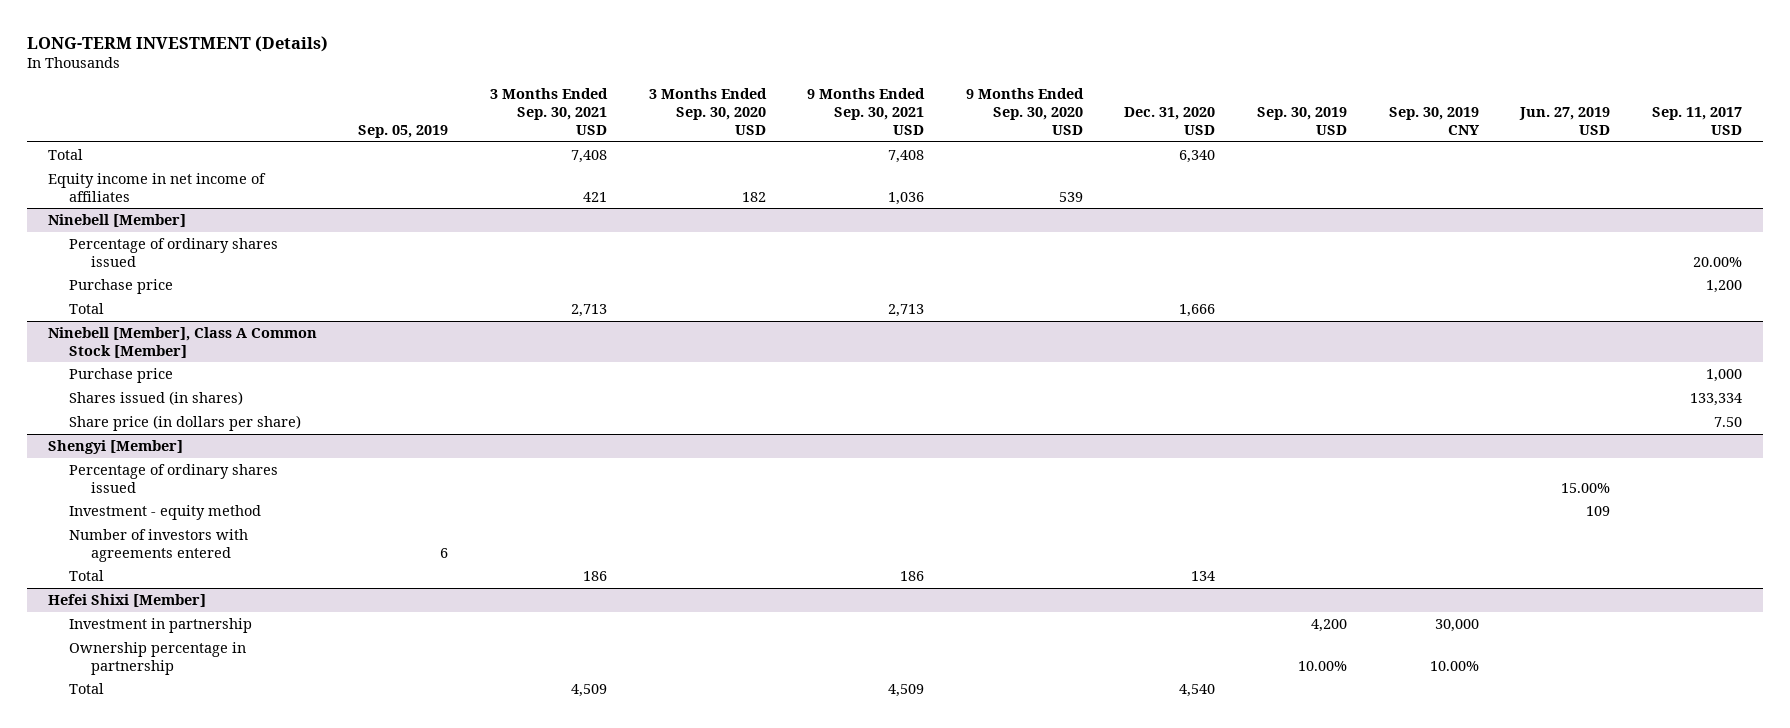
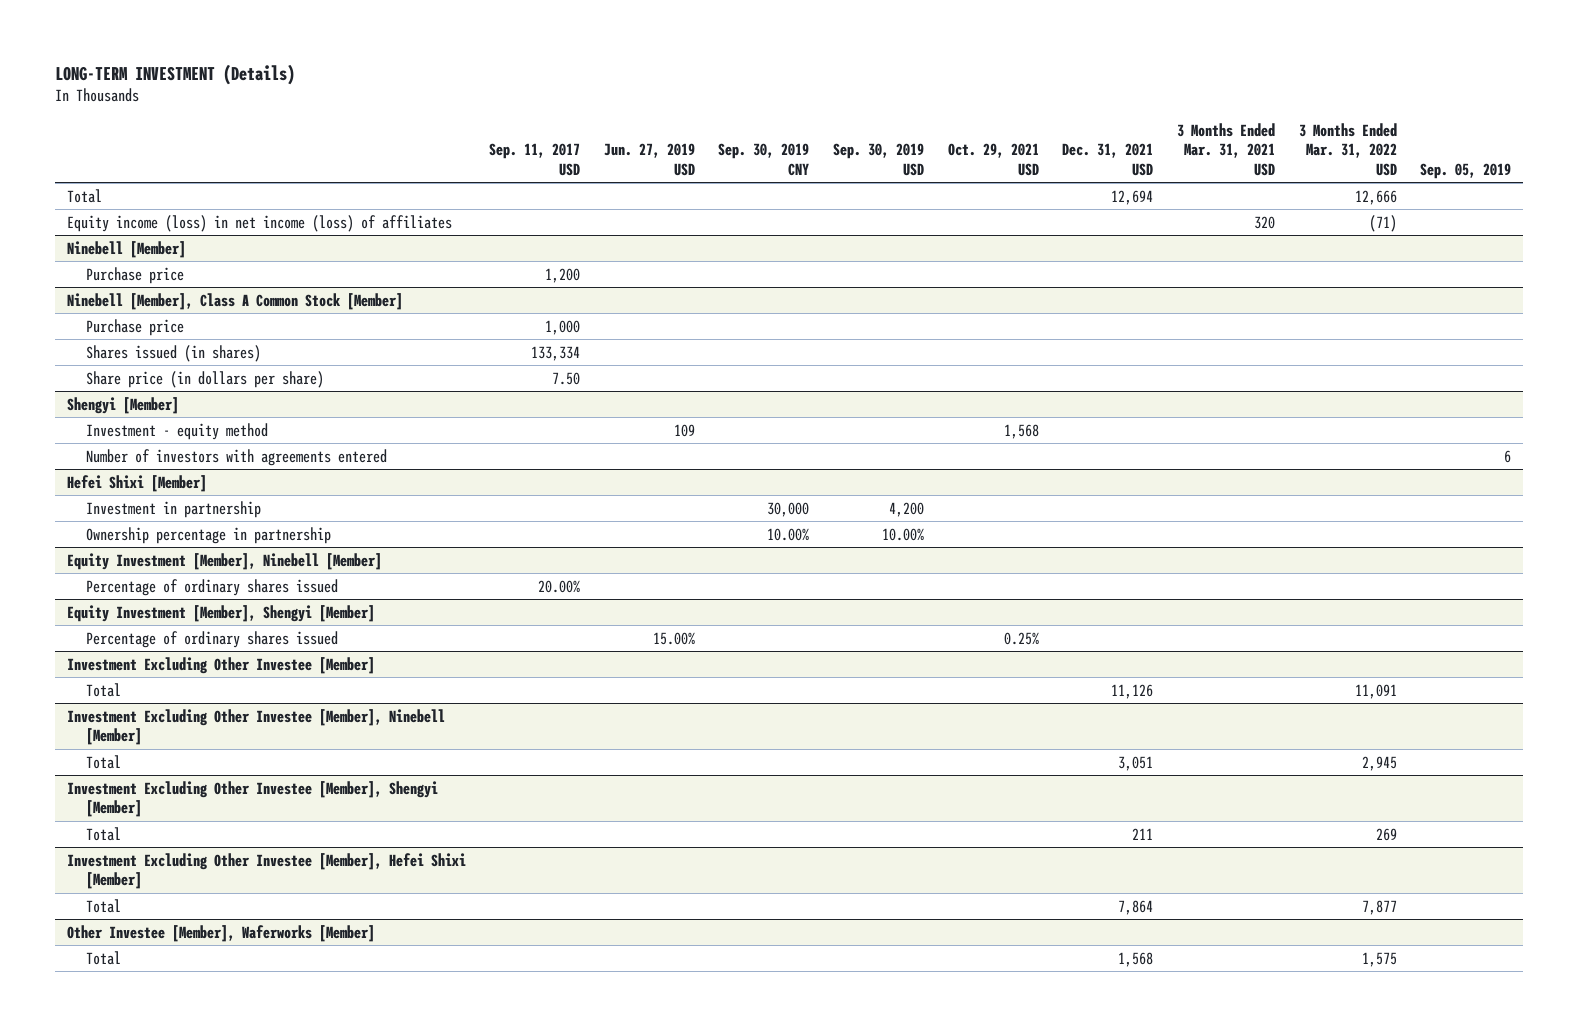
- | Sep. 05, 2019 | 3 Months Ended Sep. 30, 2021 USD | 3 Months Ended Sep. 30, 2020 USD | 9 Months Ended Sep. 30, 2021 USD | 9 Months Ended Sep. 30, 2020 USD | Dec. 31, 2020 USD | Sep. 30, 2019 USD | Sep. 30, 2019 CNY | Jun. 27, 2019 USD | Sep. 11, 2017 USD
+ | Sep. 11, 2017 USD | Jun. 27, 2019 USD | Sep. 30, 2019 CNY | Sep. 30, 2019 USD | Oct. 29, 2021 USD | Dec. 31, 2021 USD | 3 Months Ended Mar. 31, 2021 USD | 3 Months Ended Mar. 31, 2022 USD | Sep. 05, 2019
- Equity income in net income of affiliates | | 421 | 182 | 1,036 | 539 | | | | |
+ Equity income (loss) in net income (loss) of affiliates | | | | | | | 320 | (71) |
@ Ninebell [Member]
- Percentage of ordinary shares issued | | | | | | | | | | 20.00%
- Total | | 2,713 | | 2,713 | | 1,666 | | | |
@ Shengyi [Member]
- Percentage of ordinary shares issued | | | | | | | | | 15.00% |
- Total | | 186 | | 186 | | 134 | | | |
@ Hefei Shixi [Member]
- Total | | 4,509 | | 4,509 | | 4,540 | | | |
+ Equity Investment [Member], Ninebell [Member]
+ Percentage of ordinary shares issued | 20.00% | | | | | | | |
+ Equity Investment [Member], Shengyi [Member]
+ Percentage of ordinary shares issued | | 15.00% | | | 0.25% | | | |
+ Investment Excluding Other Investee [Member]
+ Total | | | | | | 11,126 | | 11,091 |
+ Investment Excluding Other Investee [Member], Ninebell [Member]
+ Total | | | | | | 3,051 | | 2,945 |
+ Investment Excluding Other Investee [Member], Shengyi [Member]
+ Total | | | | | | 211 | | 269 |
+ Investment Excluding Other Investee [Member], Hefei Shixi [Member]
+ Total | | | | | | 7,864 | | 7,877 |
+ Other Investee [Member], Waferworks [Member]
+ Total | | | | | | 1,568 | | 1,575 |

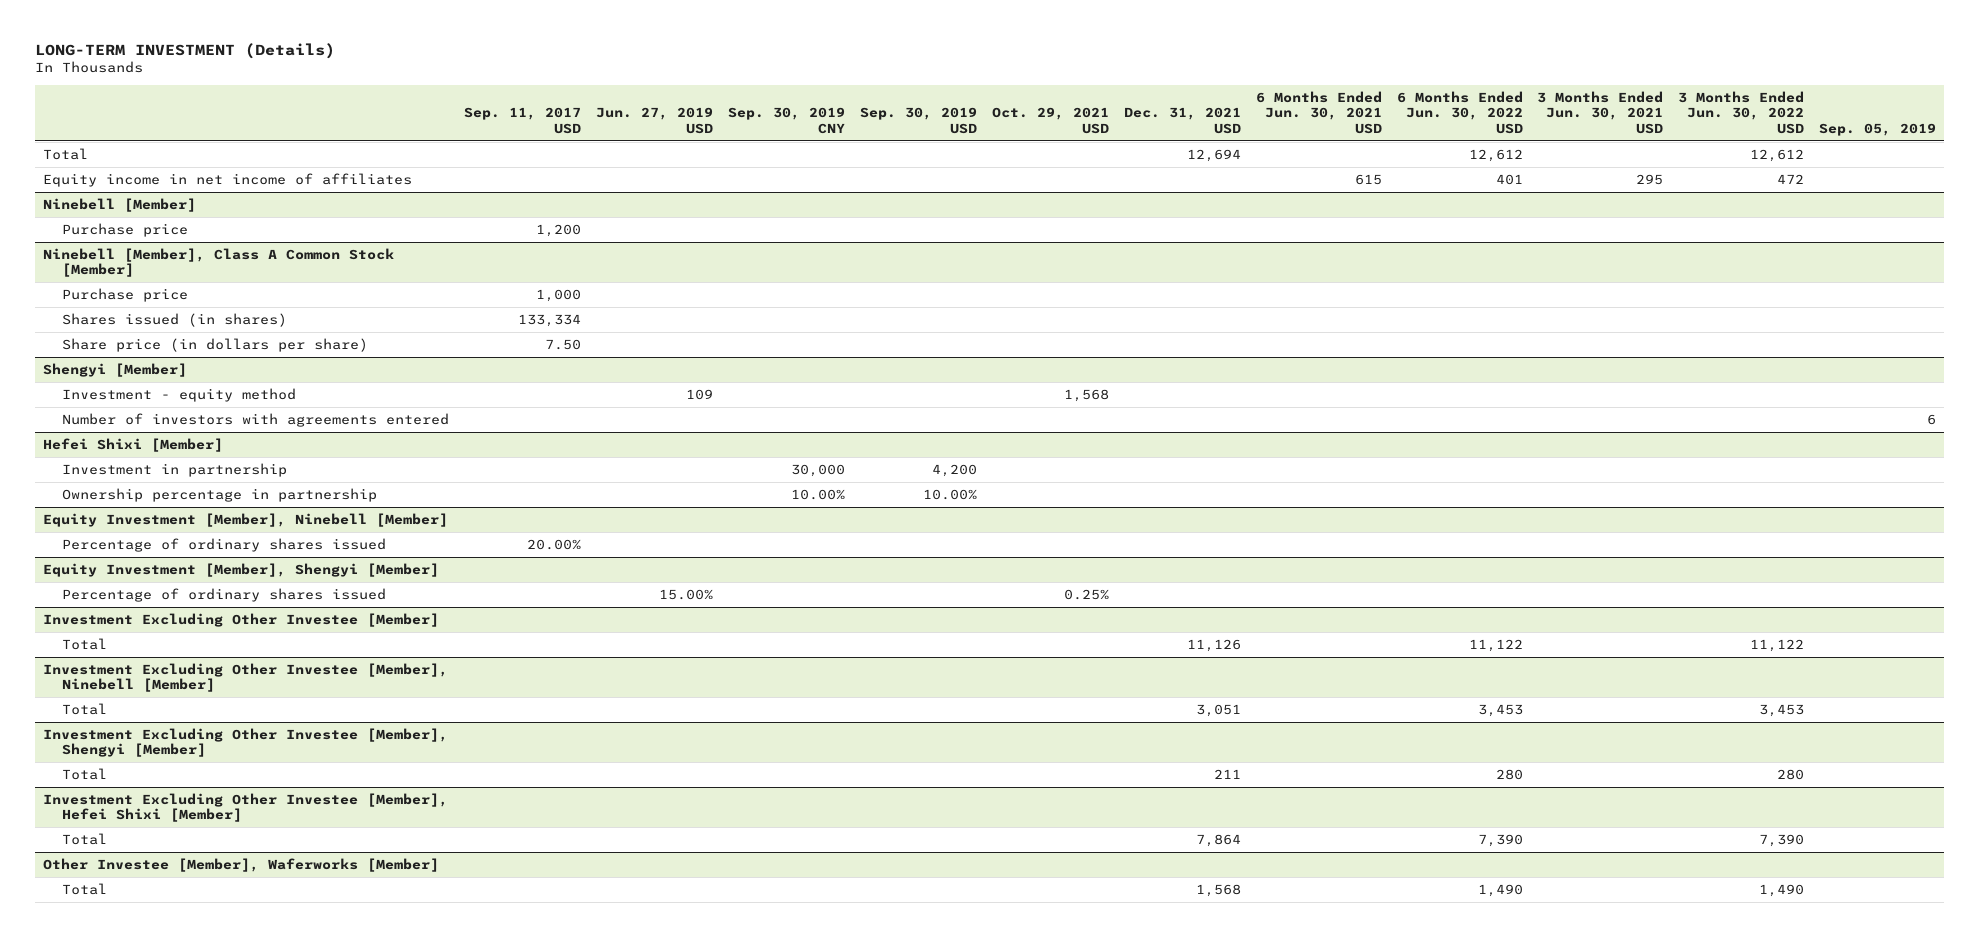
- | Sep. 11, 2017 USD | Jun. 27, 2019 USD | Sep. 30, 2019 CNY | Sep. 30, 2019 USD | Oct. 29, 2021 USD | Dec. 31, 2021 USD | 3 Months Ended Mar. 31, 2021 USD | 3 Months Ended Mar. 31, 2022 USD | Sep. 05, 2019
+ | Sep. 11, 2017 USD | Jun. 27, 2019 USD | Sep. 30, 2019 CNY | Sep. 30, 2019 USD | Oct. 29, 2021 USD | Dec. 31, 2021 USD | 6 Months Ended Jun. 30, 2021 USD | 6 Months Ended Jun. 30, 2022 USD | 3 Months Ended Jun. 30, 2021 USD | 3 Months Ended Jun. 30, 2022 USD | Sep. 05, 2019
- Equity income (loss) in net income (loss) of affiliates | | | | | | | 320 | (71) |
+ Equity income in net income of affiliates | | | | | | | 615 | 401 | 295 | 472 |

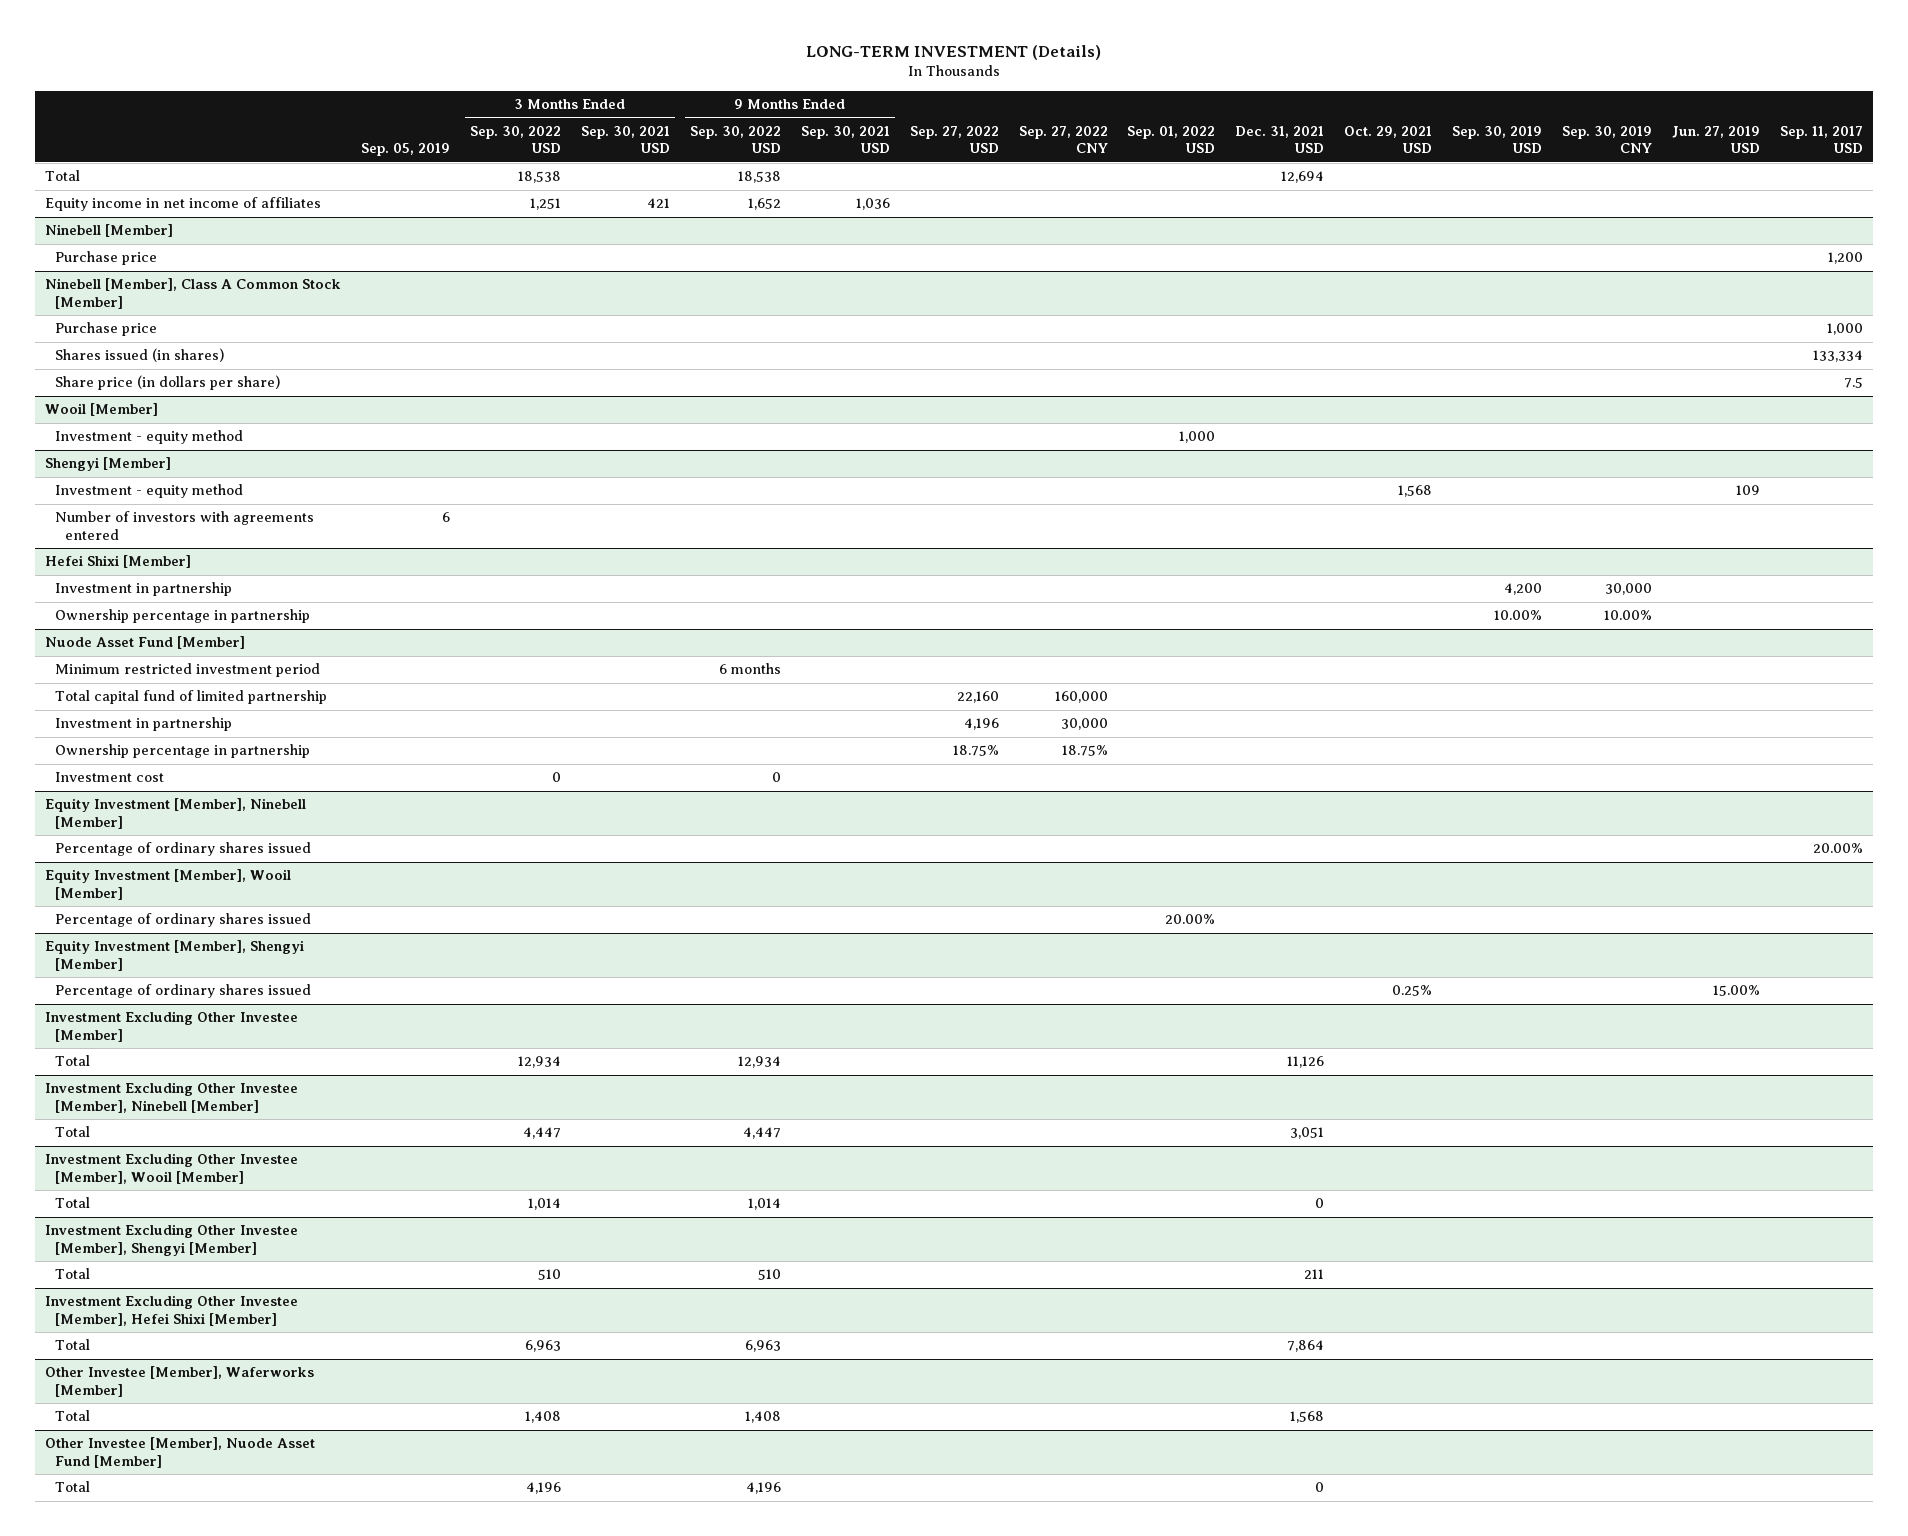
- | Sep. 11, 2017 USD | Jun. 27, 2019 USD | Sep. 30, 2019 CNY | Sep. 30, 2019 USD | Oct. 29, 2021 USD | Dec. 31, 2021 USD | 6 Months Ended Jun. 30, 2021 USD | 6 Months Ended Jun. 30, 2022 USD | 3 Months Ended Jun. 30, 2021 USD | 3 Months Ended Jun. 30, 2022 USD | Sep. 05, 2019
+ | Sep. 05, 2019 | 3 Months Ended Sep. 30, 2022 USD | 3 Months Ended Sep. 30, 2021 USD | 9 Months Ended Sep. 30, 2022 USD | 9 Months Ended Sep. 30, 2021 USD | Sep. 27, 2022 USD | Sep. 27, 2022 CNY | Sep. 01, 2022 USD | Dec. 31, 2021 USD | Oct. 29, 2021 USD | Sep. 30, 2019 USD | Sep. 30, 2019 CNY | Jun. 27, 2019 USD | Sep. 11, 2017 USD
@ Ninebell [Member], Class A Common Stock [Member]
- Share price (in dollars per share) | 7.50 | | | | | | | | | |
+ Share price (in dollars per share) | | | | | | | | | | | | | | 7.5
+ Wooil [Member]
+ Investment - equity method | | | | | | | | 1,000 | | | | | |
+ Nuode Asset Fund [Member]
+ Minimum restricted investment period | | | | 6 months | | | | | | | | | |
+ Total capital fund of limited partnership | | | | | | 22,160 | 160,000 | | | | | | |
+ Investment in partnership | | | | | | 4,196 | 30,000 | | | | | | |
+ Ownership percentage in partnership | | | | | | 18.75% | 18.75% | | | | | | |
+ Investment cost | | 0 | | 0 | | | | | | | | | |
+ Equity Investment [Member], Wooil [Member]
+ Percentage of ordinary shares issued | | | | | | | | 20.00% | | | | | |
+ Investment Excluding Other Investee [Member], Wooil [Member]
+ Total | | 1,014 | | 1,014 | | | | | 0 | | | | |
+ Other Investee [Member], Nuode Asset Fund [Member]
+ Total | | 4,196 | | 4,196 | | | | | 0 | | | | |

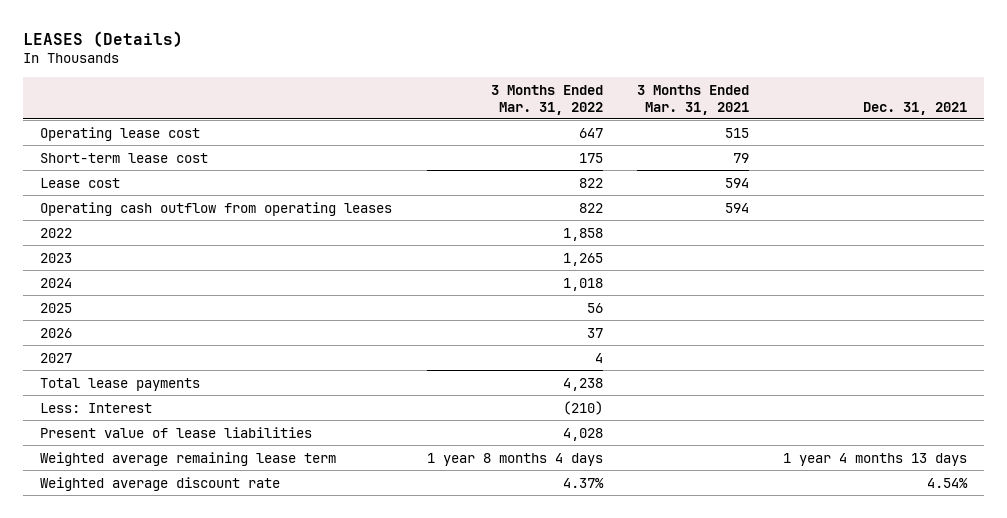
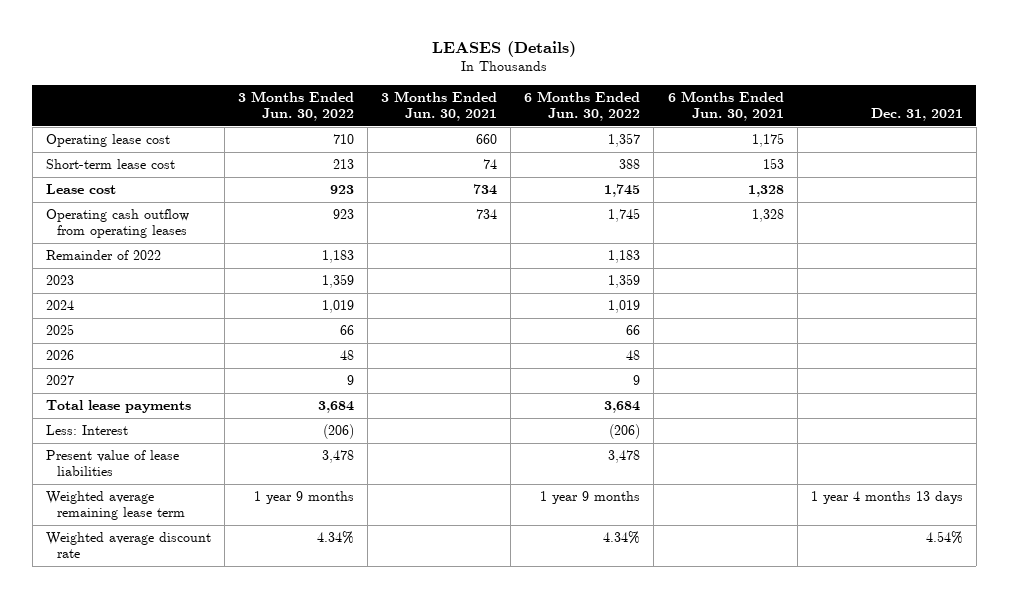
- | 3 Months Ended Mar. 31, 2022 | 3 Months Ended Mar. 31, 2021 | Dec. 31, 2021
+ | 3 Months Ended Jun. 30, 2022 | 3 Months Ended Jun. 30, 2021 | 6 Months Ended Jun. 30, 2022 | 6 Months Ended Jun. 30, 2021 | Dec. 31, 2021
- 2022 | 1,858 | |
+ Remainder of 2022 | 1,183 | | 1,183 | |

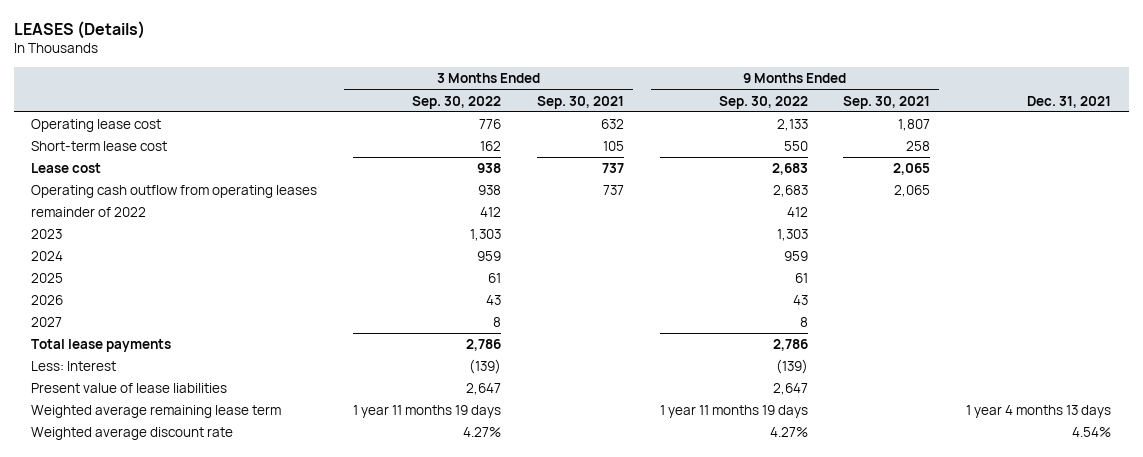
- | 3 Months Ended Jun. 30, 2022 | 3 Months Ended Jun. 30, 2021 | 6 Months Ended Jun. 30, 2022 | 6 Months Ended Jun. 30, 2021 | Dec. 31, 2021
+ | 3 Months Ended Sep. 30, 2022 | 3 Months Ended Sep. 30, 2021 | 9 Months Ended Sep. 30, 2022 | 9 Months Ended Sep. 30, 2021 | Dec. 31, 2021
- Remainder of 2022 | 1,183 | | 1,183 | |
+ remainder of 2022 | 412 | | 412 | |

